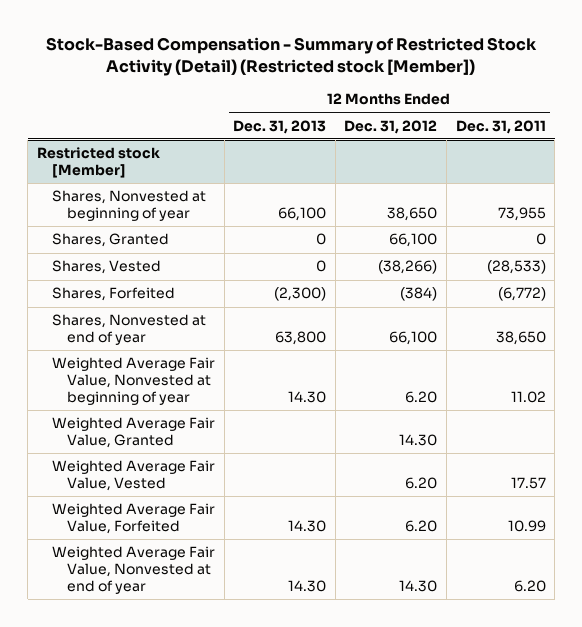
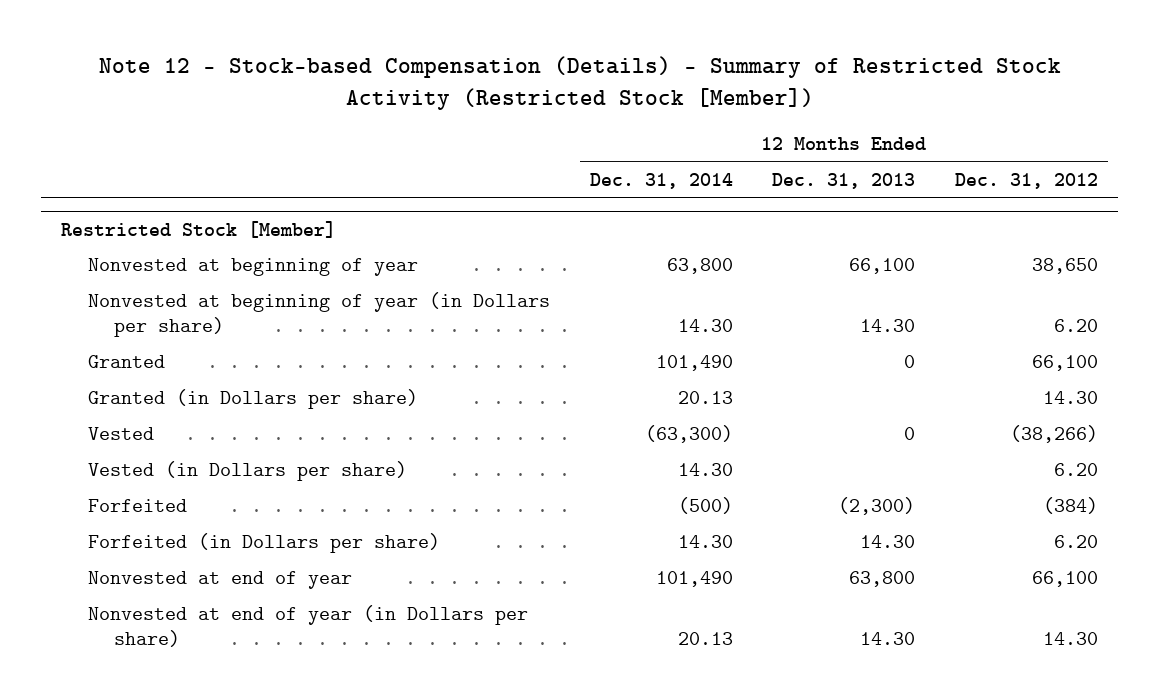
- Stock-Based Compensation - Summary of Restricted Stock Activity (Detail) (Restricted stock [Member])
+ Note 12 - Stock-based Compensation (Details) - Summary of Restricted Stock Activity (Restricted Stock [Member])
- | 12 Months Ended Dec. 31, 2013 | 12 Months Ended Dec. 31, 2012 | 12 Months Ended Dec. 31, 2011
+ | 12 Months Ended Dec. 31, 2014 | 12 Months Ended Dec. 31, 2013 | 12 Months Ended Dec. 31, 2012
- Restricted stock [Member]
- Shares, Nonvested at beginning of year | 66,100 | 38,650 | 73,955
- Shares, Granted | 0 | 66,100 | 0
- Shares, Vested | 0 | (38,266) | (28,533)
- Shares, Forfeited | (2,300) | (384) | (6,772)
- Shares, Nonvested at end of year | 63,800 | 66,100 | 38,650
- Weighted Average Fair Value, Nonvested at beginning of year | 14.30 | 6.20 | 11.02
- Weighted Average Fair Value, Granted | | 14.30 |
- Weighted Average Fair Value, Vested | | 6.20 | 17.57
- Weighted Average Fair Value, Forfeited | 14.30 | 6.20 | 10.99
- Weighted Average Fair Value, Nonvested at end of year | 14.30 | 14.30 | 6.20
+ Restricted Stock [Member]
+ Nonvested at beginning of year | 63,800 | 66,100 | 38,650
+ Nonvested at beginning of year (in Dollars per share) | 14.30 | 14.30 | 6.20
+ Granted | 101,490 | 0 | 66,100
+ Granted (in Dollars per share) | 20.13 | | 14.30
+ Vested | (63,300) | 0 | (38,266)
+ Vested (in Dollars per share) | 14.30 | | 6.20
+ Forfeited | (500) | (2,300) | (384)
+ Forfeited (in Dollars per share) | 14.30 | 14.30 | 6.20
+ Nonvested at end of year | 101,490 | 63,800 | 66,100
+ Nonvested at end of year (in Dollars per share) | 20.13 | 14.30 | 14.30

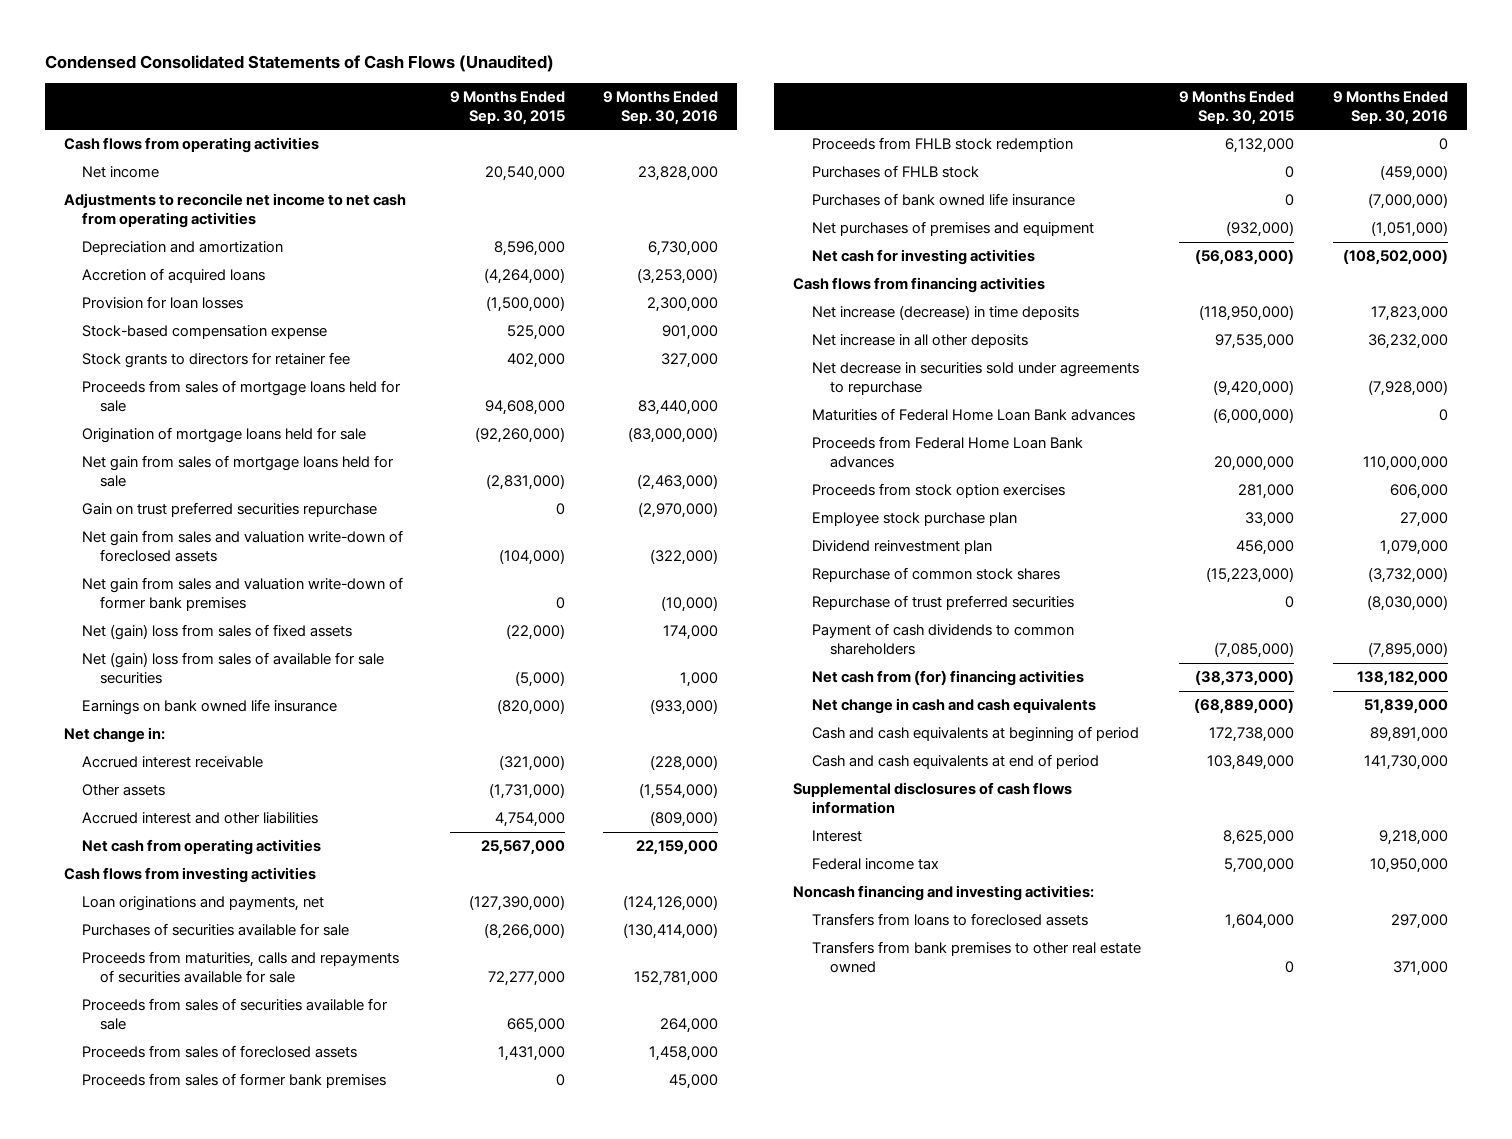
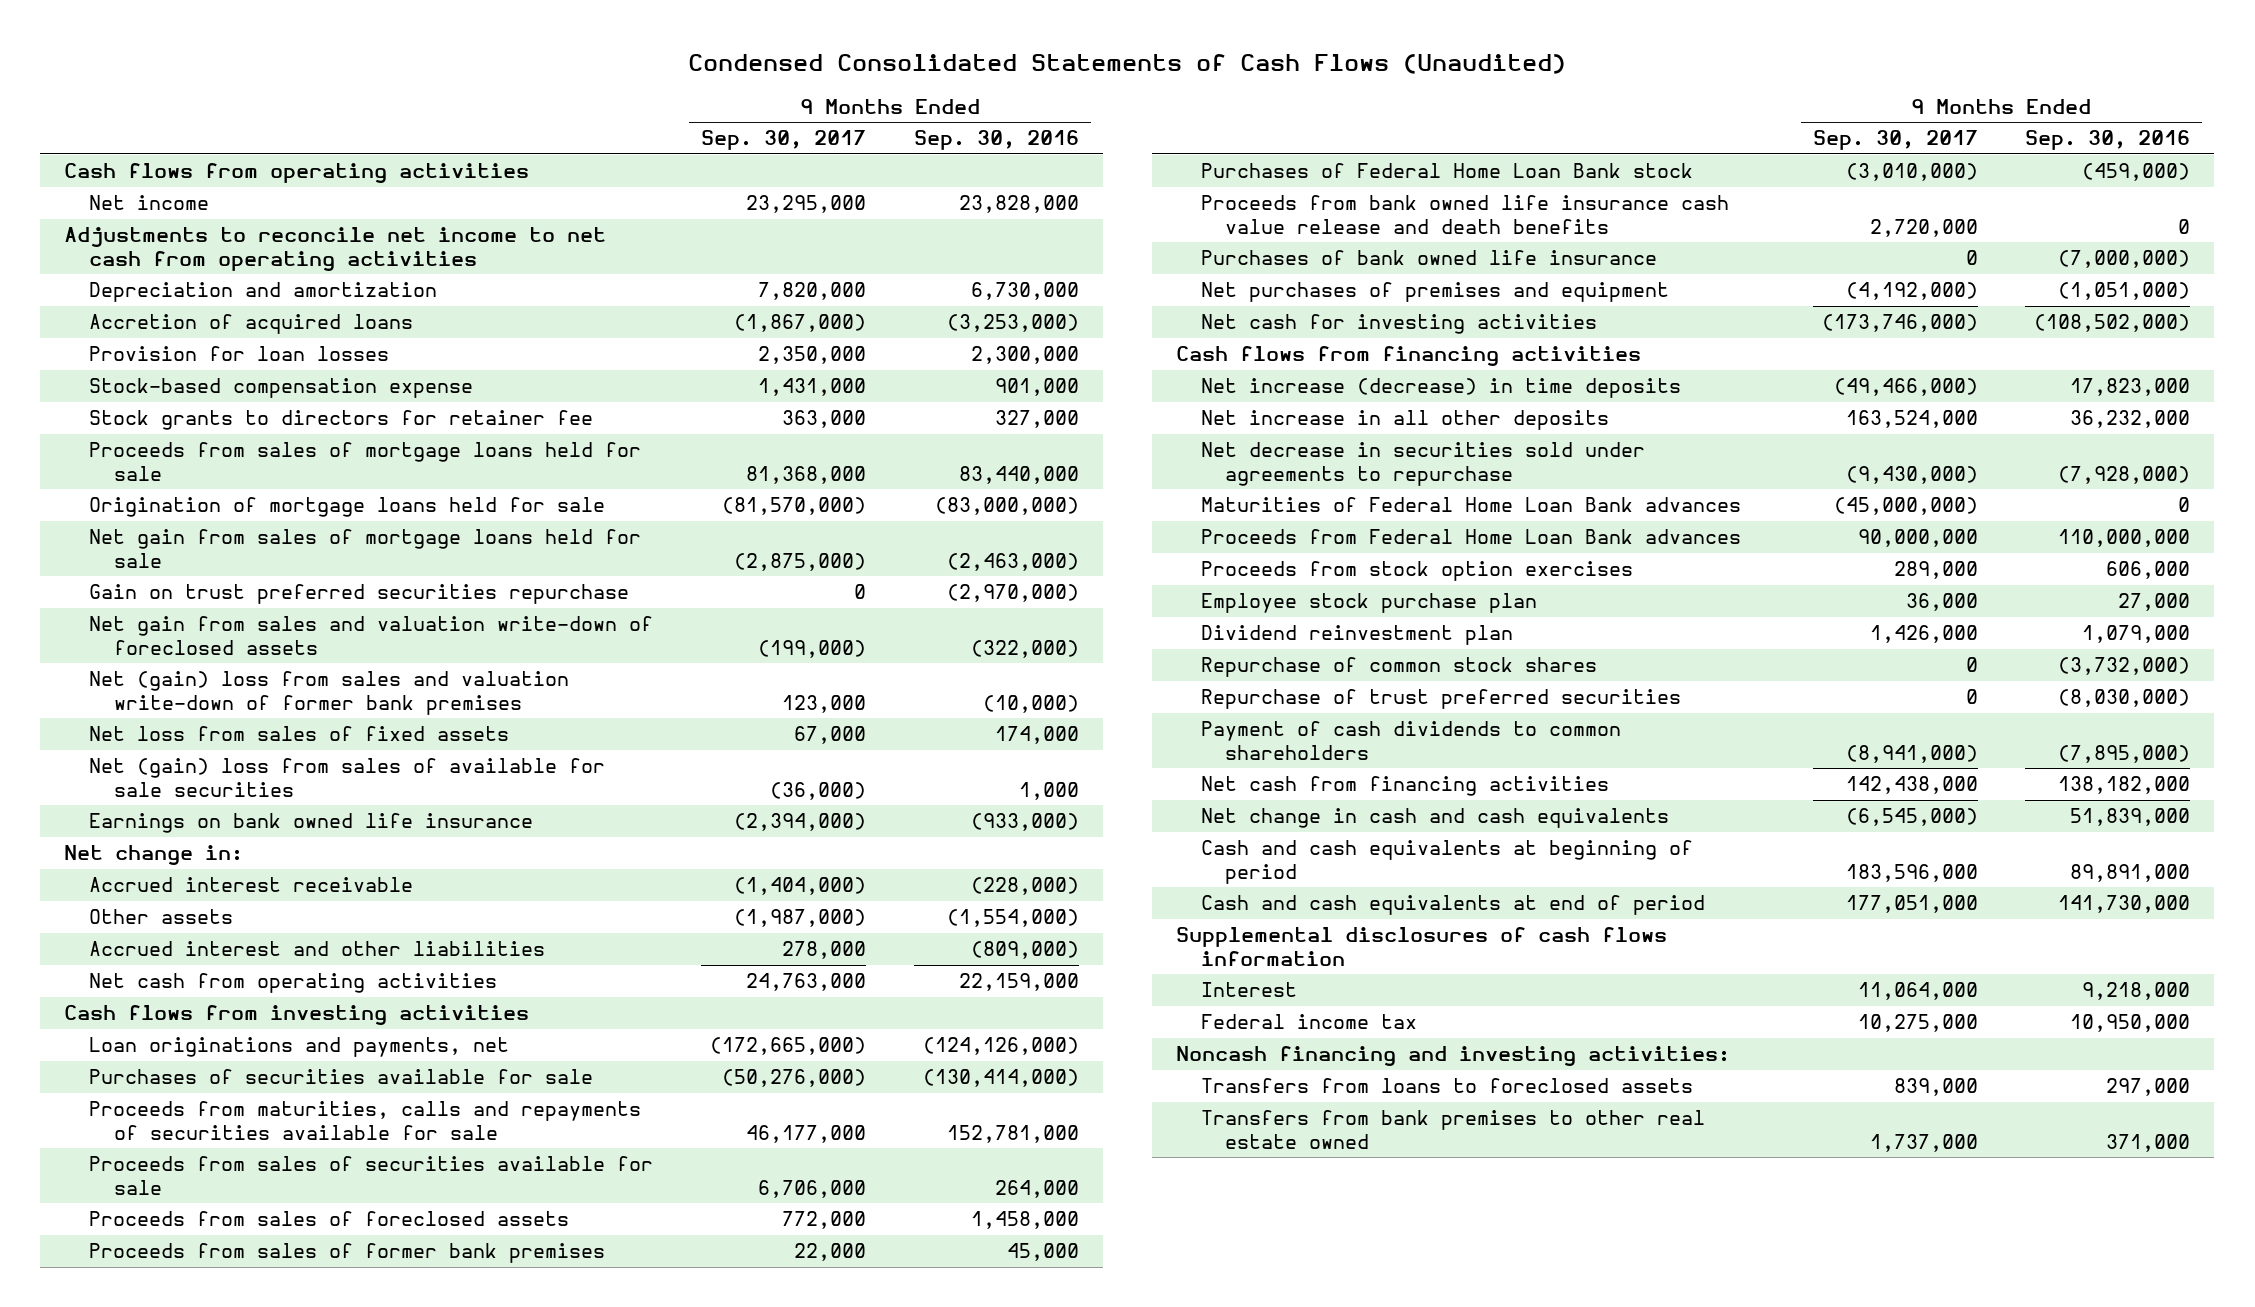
- | 9 Months Ended Sep. 30, 2015 | 9 Months Ended Sep. 30, 2016
+ | 9 Months Ended Sep. 30, 2017 | 9 Months Ended Sep. 30, 2016
- Net gain from sales and valuation write-down of former bank premises | 0 | (10,000)
- Net (gain) loss from sales of fixed assets | (22,000) | 174,000
+ Net (gain) loss from sales and valuation write-down of former bank premises | 123,000 | (10,000)
+ Net loss from sales of fixed assets | 67,000 | 174,000
- Proceeds from FHLB stock redemption | 6,132,000 | 0
- Purchases of FHLB stock | 0 | (459,000)
+ Purchases of Federal Home Loan Bank stock | (3,010,000) | (459,000)
+ Proceeds from bank owned life insurance cash value release and death benefits | 2,720,000 | 0
- Net cash from (for) financing activities | (38,373,000) | 138,182,000
+ Net cash from financing activities | 142,438,000 | 138,182,000

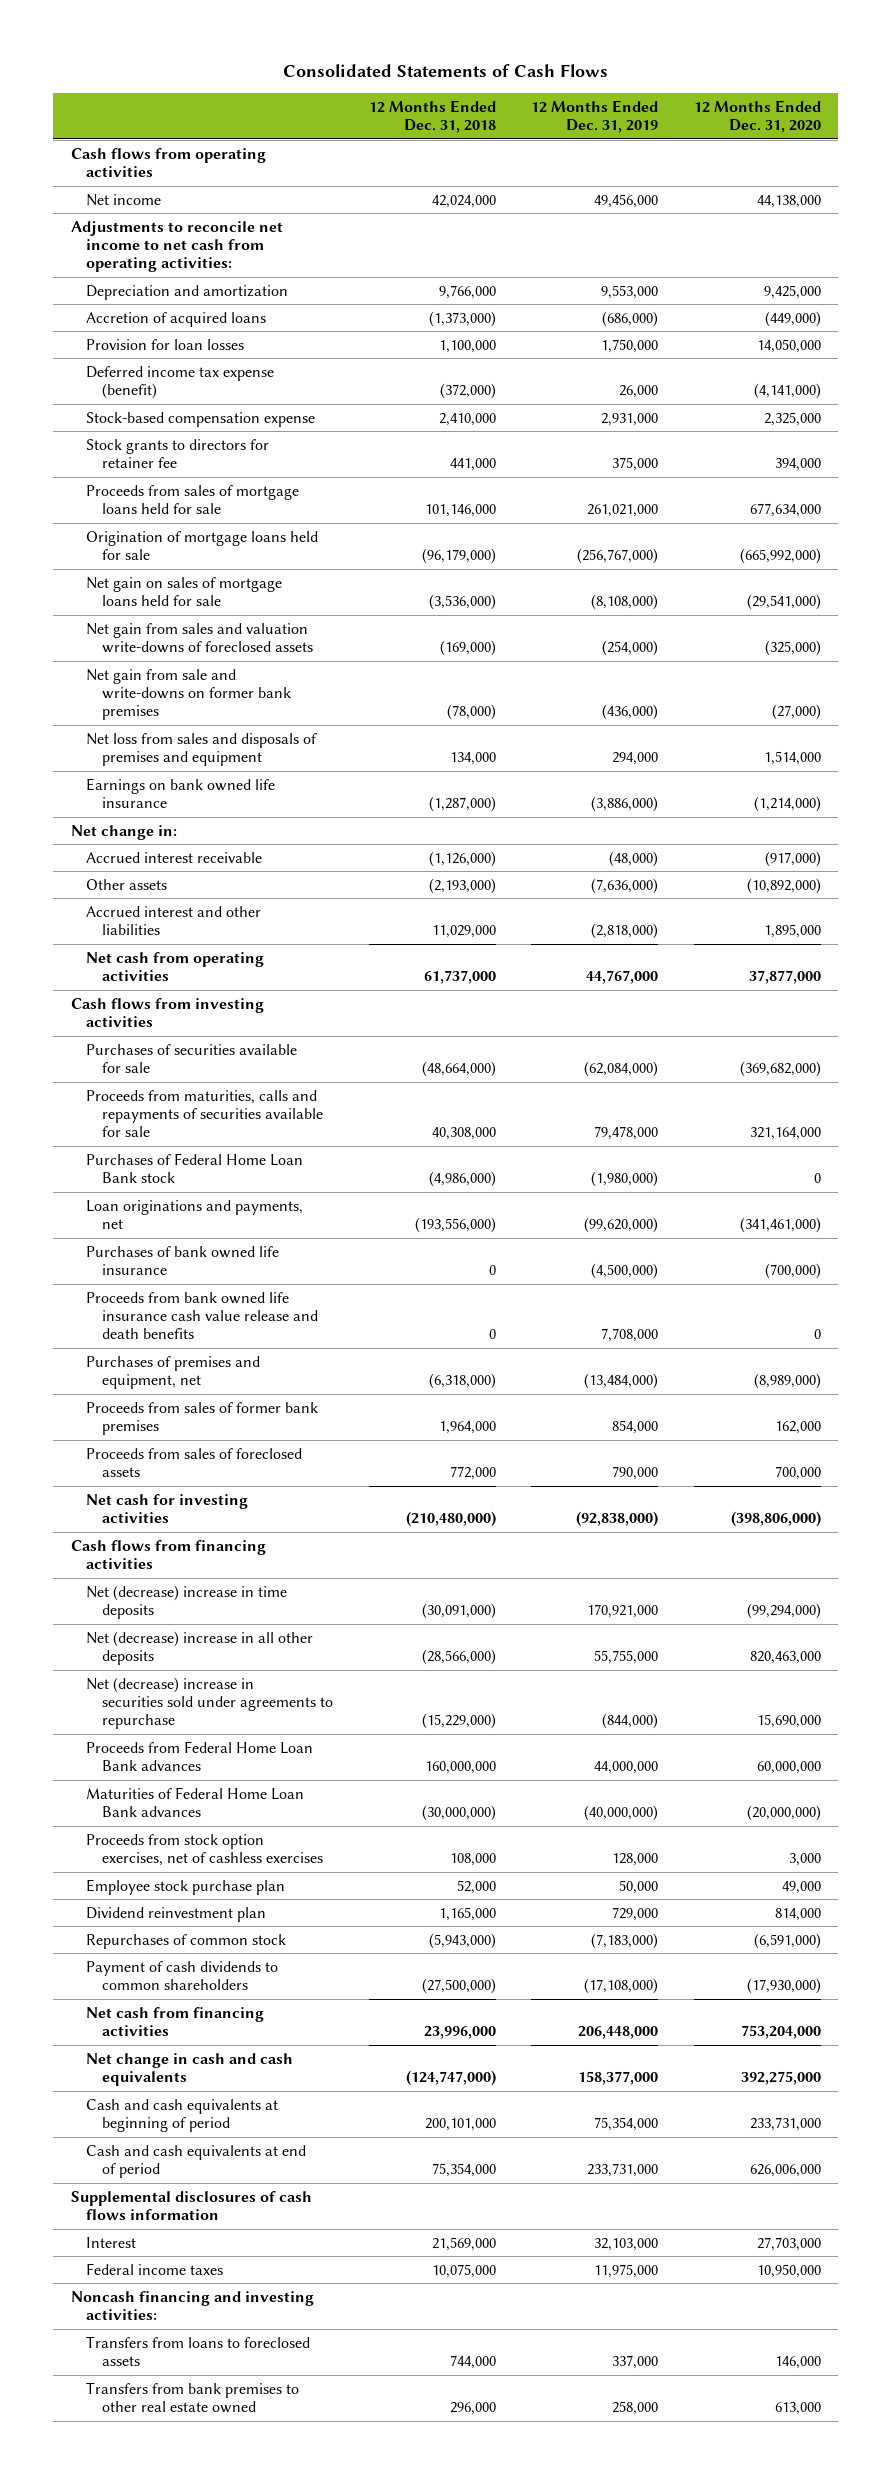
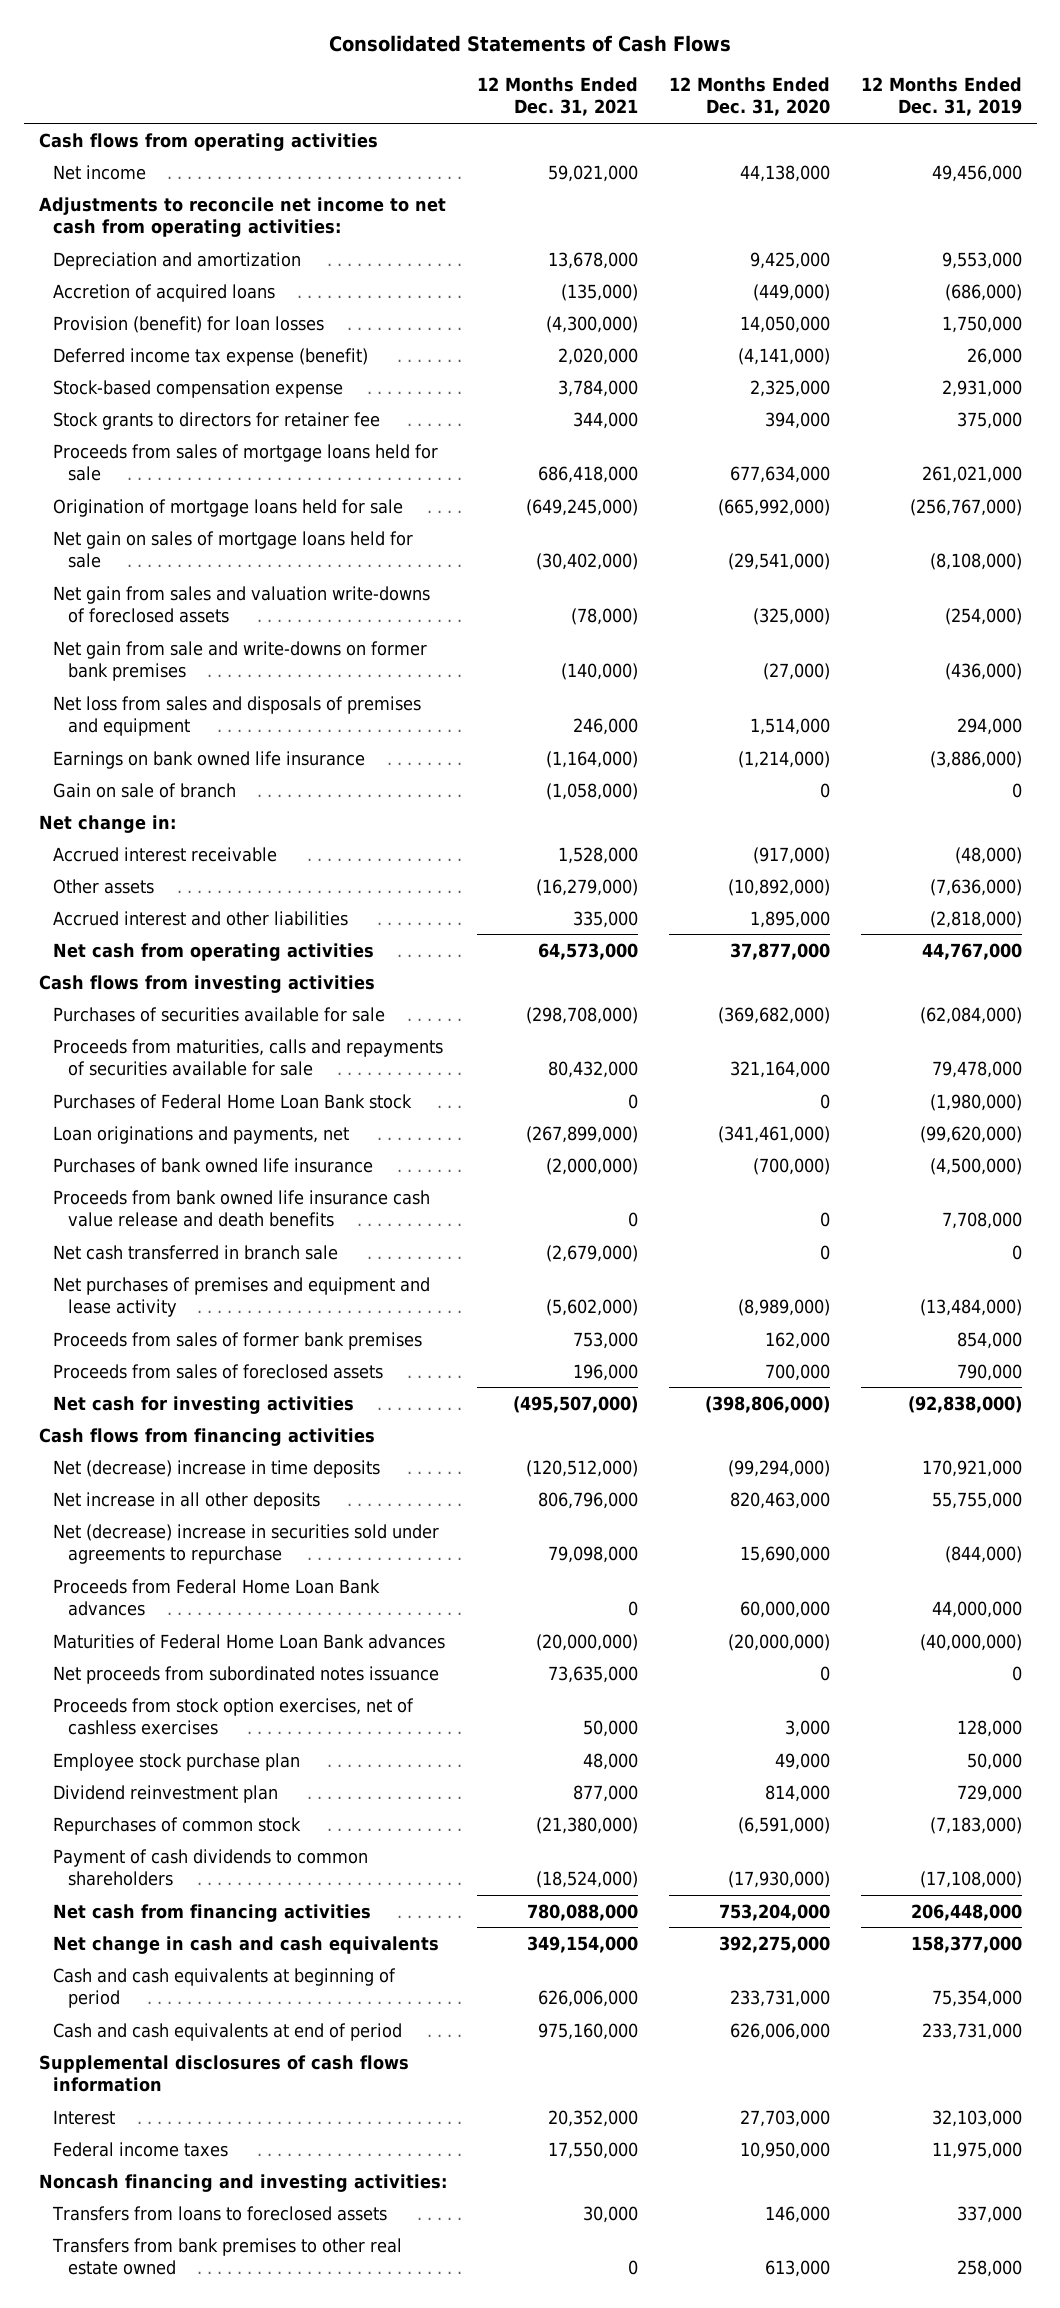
- | 12 Months Ended Dec. 31, 2018 | 12 Months Ended Dec. 31, 2019 | 12 Months Ended Dec. 31, 2020
+ | 12 Months Ended Dec. 31, 2021 | 12 Months Ended Dec. 31, 2020 | 12 Months Ended Dec. 31, 2019
- Provision for loan losses | 1,100,000 | 1,750,000 | 14,050,000
+ Provision (benefit) for loan losses | (4,300,000) | 14,050,000 | 1,750,000
+ Gain on sale of branch | (1,058,000) | 0 | 0
- Purchases of premises and equipment, net | (6,318,000) | (13,484,000) | (8,989,000)
+ Net cash transferred in branch sale | (2,679,000) | 0 | 0
+ Net purchases of premises and equipment and lease activity | (5,602,000) | (8,989,000) | (13,484,000)
- Net (decrease) increase in all other deposits | (28,566,000) | 55,755,000 | 820,463,000
+ Net increase in all other deposits | 806,796,000 | 820,463,000 | 55,755,000
+ Net proceeds from subordinated notes issuance | 73,635,000 | 0 | 0

